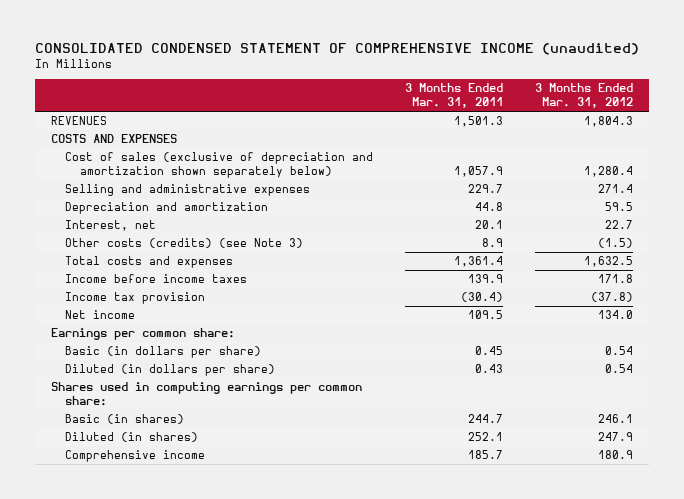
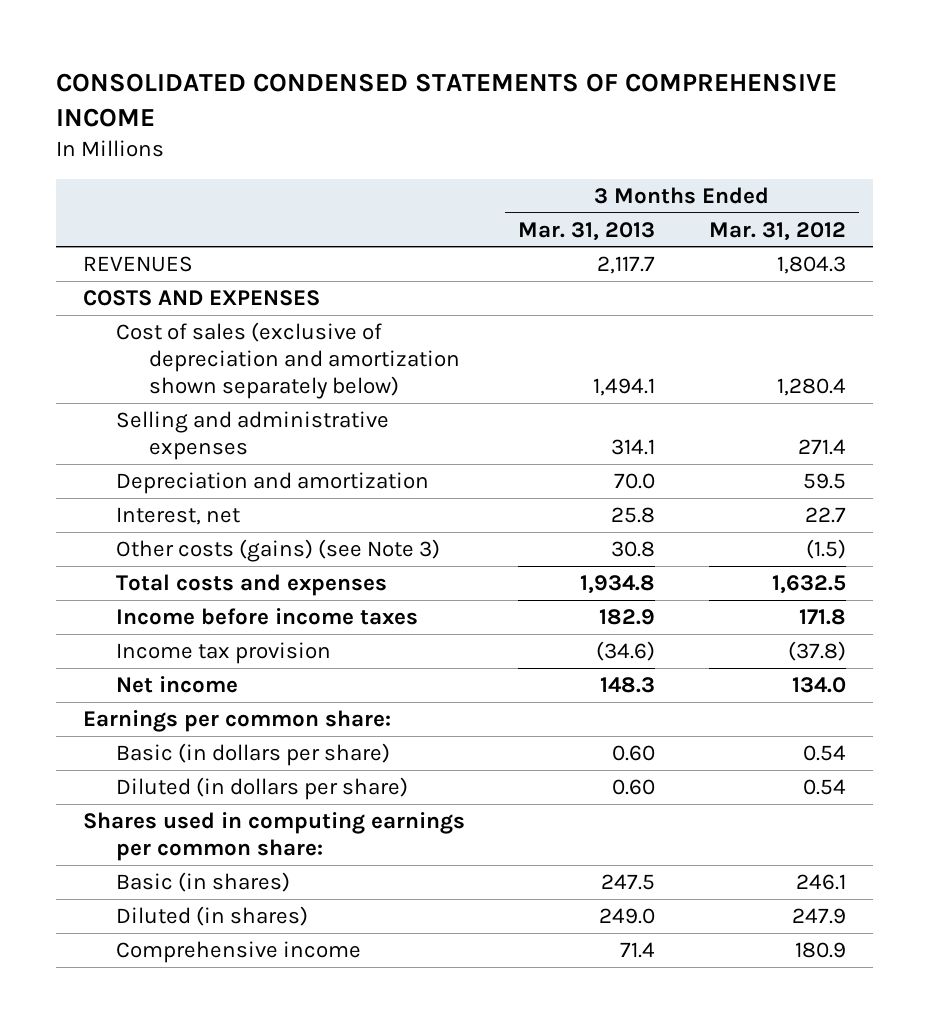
- CONSOLIDATED CONDENSED STATEMENT OF COMPREHENSIVE INCOME (unaudited)
+ CONSOLIDATED CONDENSED STATEMENTS OF COMPREHENSIVE INCOME
- | 3 Months Ended Mar. 31, 2011 | 3 Months Ended Mar. 31, 2012
+ | 3 Months Ended Mar. 31, 2013 | 3 Months Ended Mar. 31, 2012
- Other costs (credits) (see Note 3) | 8.9 | (1.5)
+ Other costs (gains) (see Note 3) | 30.8 | (1.5)

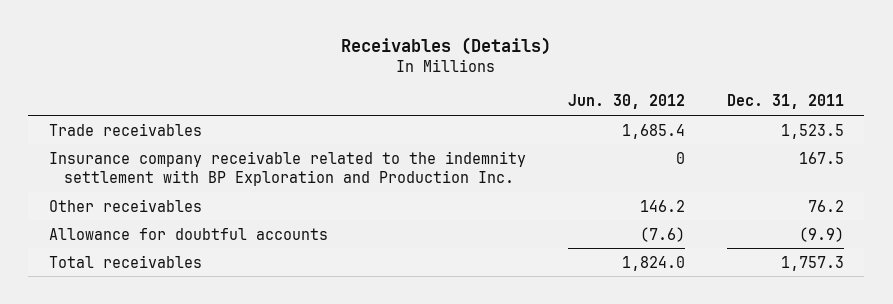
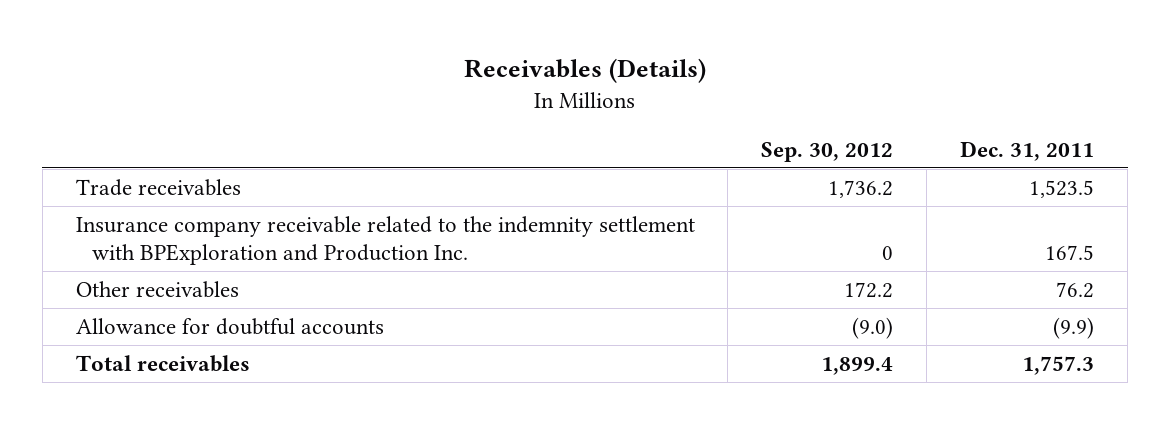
- | Jun. 30, 2012 | Dec. 31, 2011
+ | Sep. 30, 2012 | Dec. 31, 2011
- Insurance company receivable related to the indemnity settlement with BP Exploration and Production Inc. | 0 | 167.5
+ Insurance company receivable related to the indemnity settlement with BPExploration and Production Inc. | 0 | 167.5

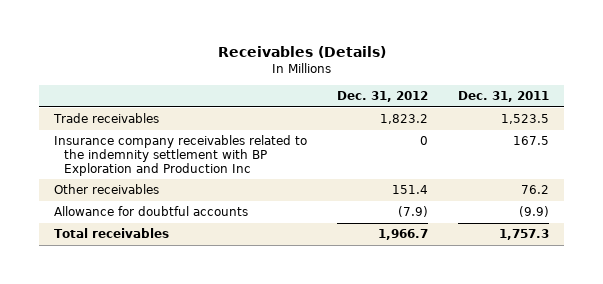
- | Sep. 30, 2012 | Dec. 31, 2011
+ | Dec. 31, 2012 | Dec. 31, 2011
- Insurance company receivable related to the indemnity settlement with BPExploration and Production Inc. | 0 | 167.5
+ Insurance company receivables related to the indemnity settlement with BP Exploration and Production Inc | 0 | 167.5

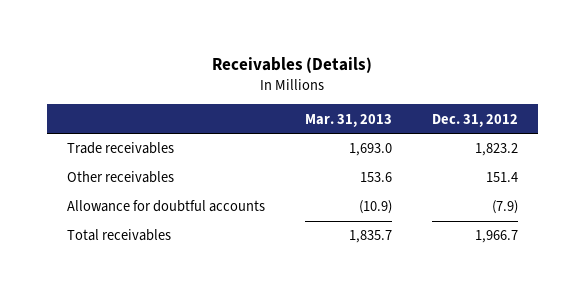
- | Dec. 31, 2012 | Dec. 31, 2011
+ | Mar. 31, 2013 | Dec. 31, 2012
- Insurance company receivables related to the indemnity settlement with BP Exploration and Production Inc | 0 | 167.5

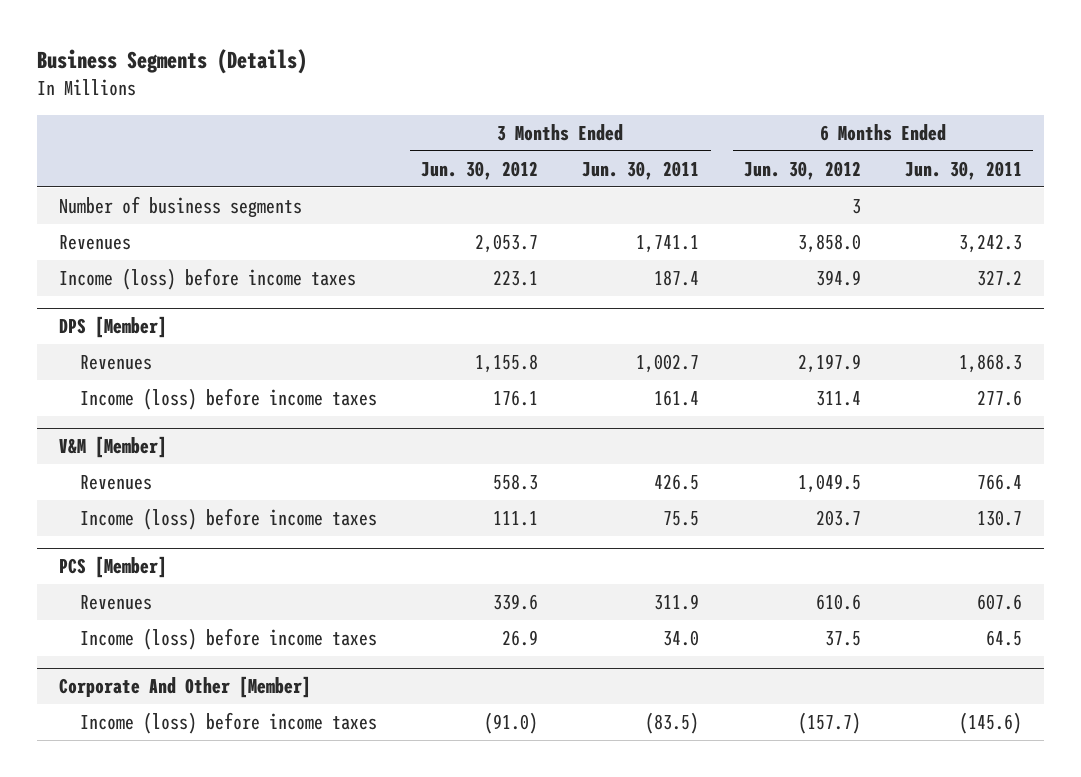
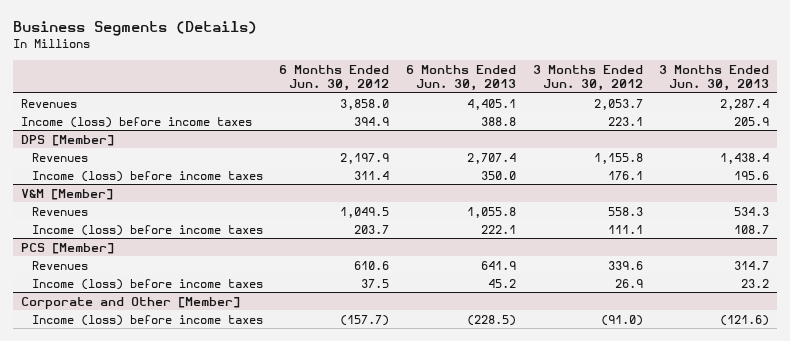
- | 3 Months Ended Jun. 30, 2012 | 3 Months Ended Jun. 30, 2011 | 6 Months Ended Jun. 30, 2012 | 6 Months Ended Jun. 30, 2011
+ | 6 Months Ended Jun. 30, 2012 | 6 Months Ended Jun. 30, 2013 | 3 Months Ended Jun. 30, 2012 | 3 Months Ended Jun. 30, 2013
- Number of business segments | | | 3 |
- Corporate And Other [Member]
+ Corporate and Other [Member]

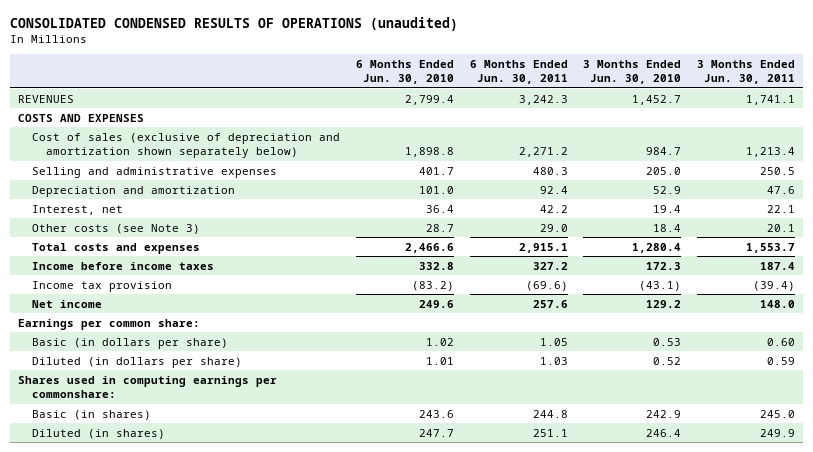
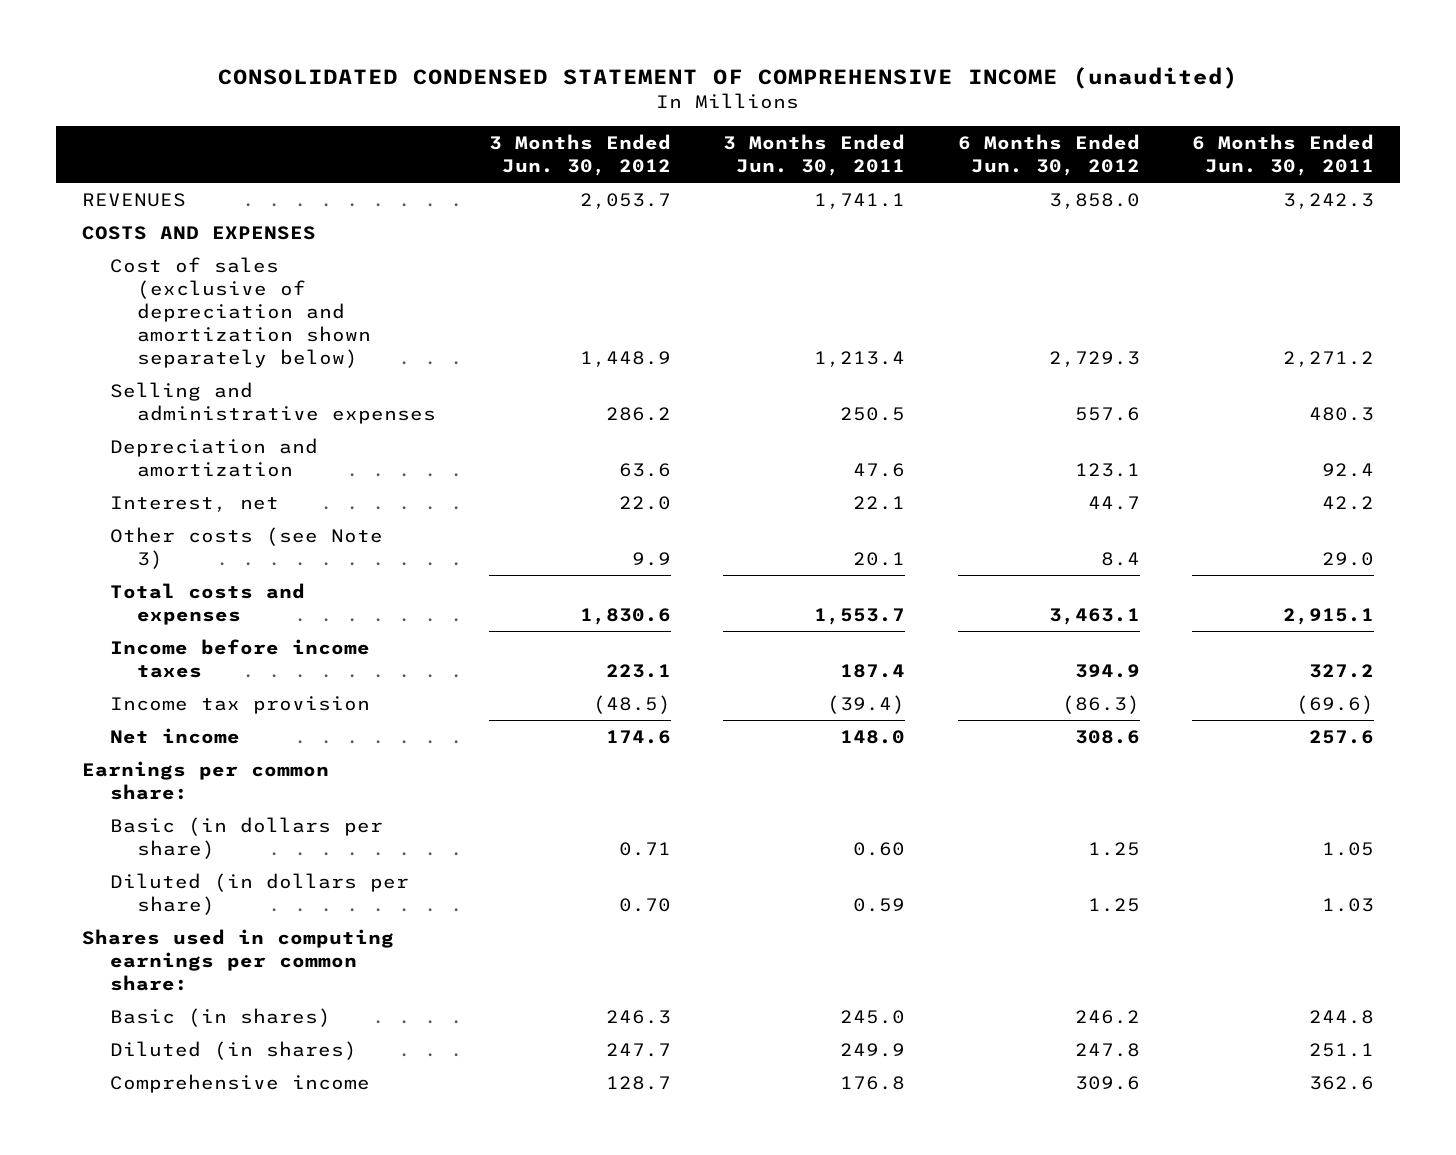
- CONSOLIDATED CONDENSED RESULTS OF OPERATIONS (unaudited)
+ CONSOLIDATED CONDENSED STATEMENT OF COMPREHENSIVE INCOME (unaudited)
- | 6 Months Ended Jun. 30, 2010 | 6 Months Ended Jun. 30, 2011 | 3 Months Ended Jun. 30, 2010 | 3 Months Ended Jun. 30, 2011
+ | 3 Months Ended Jun. 30, 2012 | 3 Months Ended Jun. 30, 2011 | 6 Months Ended Jun. 30, 2012 | 6 Months Ended Jun. 30, 2011
- Shares used in computing earnings per commonshare:
+ Shares used in computing earnings per common share:
+ Comprehensive income | 128.7 | 176.8 | 309.6 | 362.6

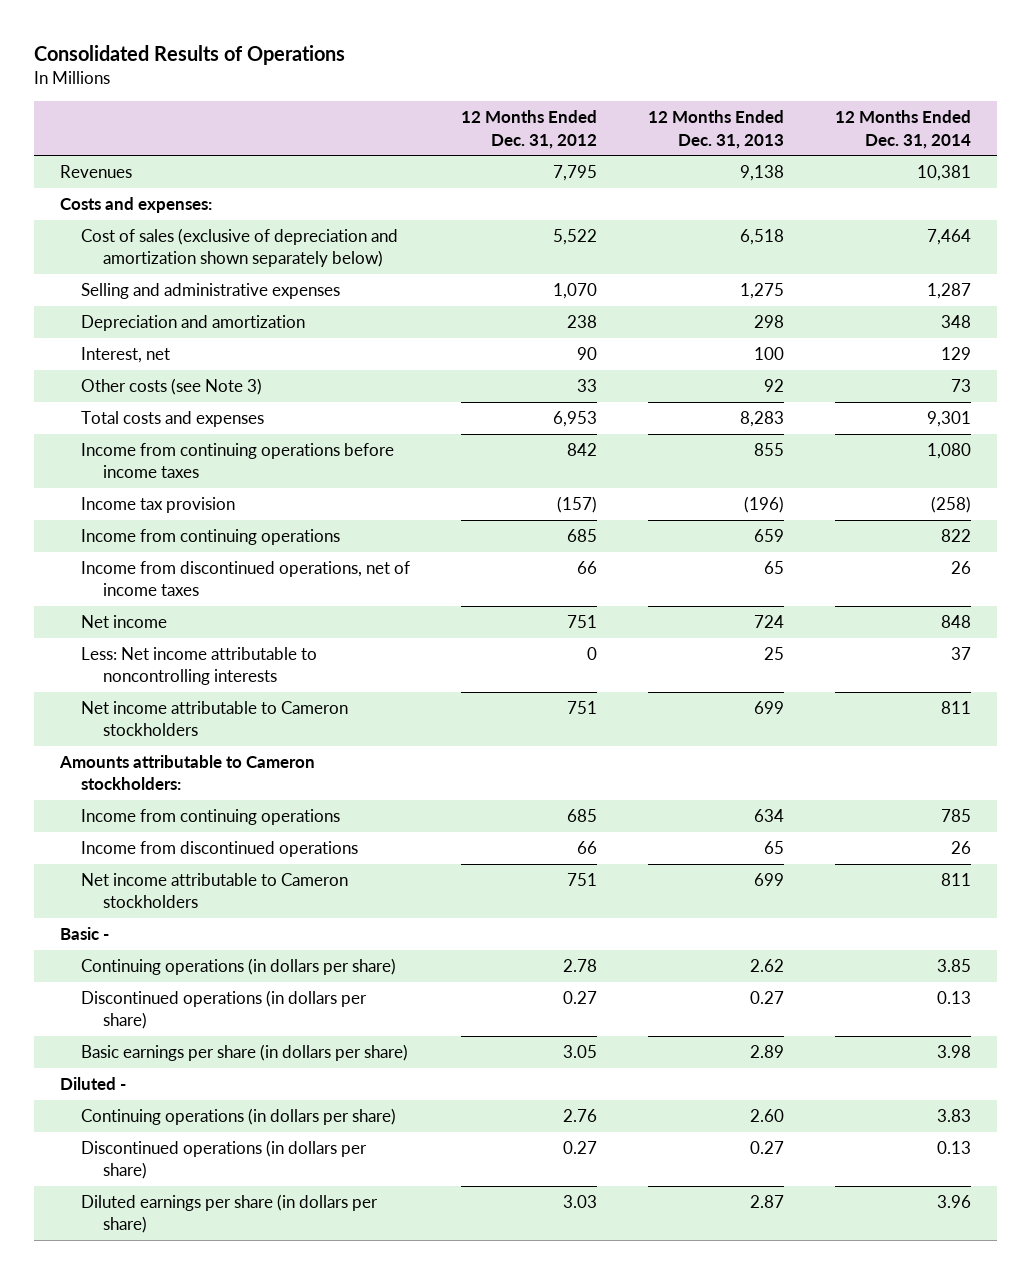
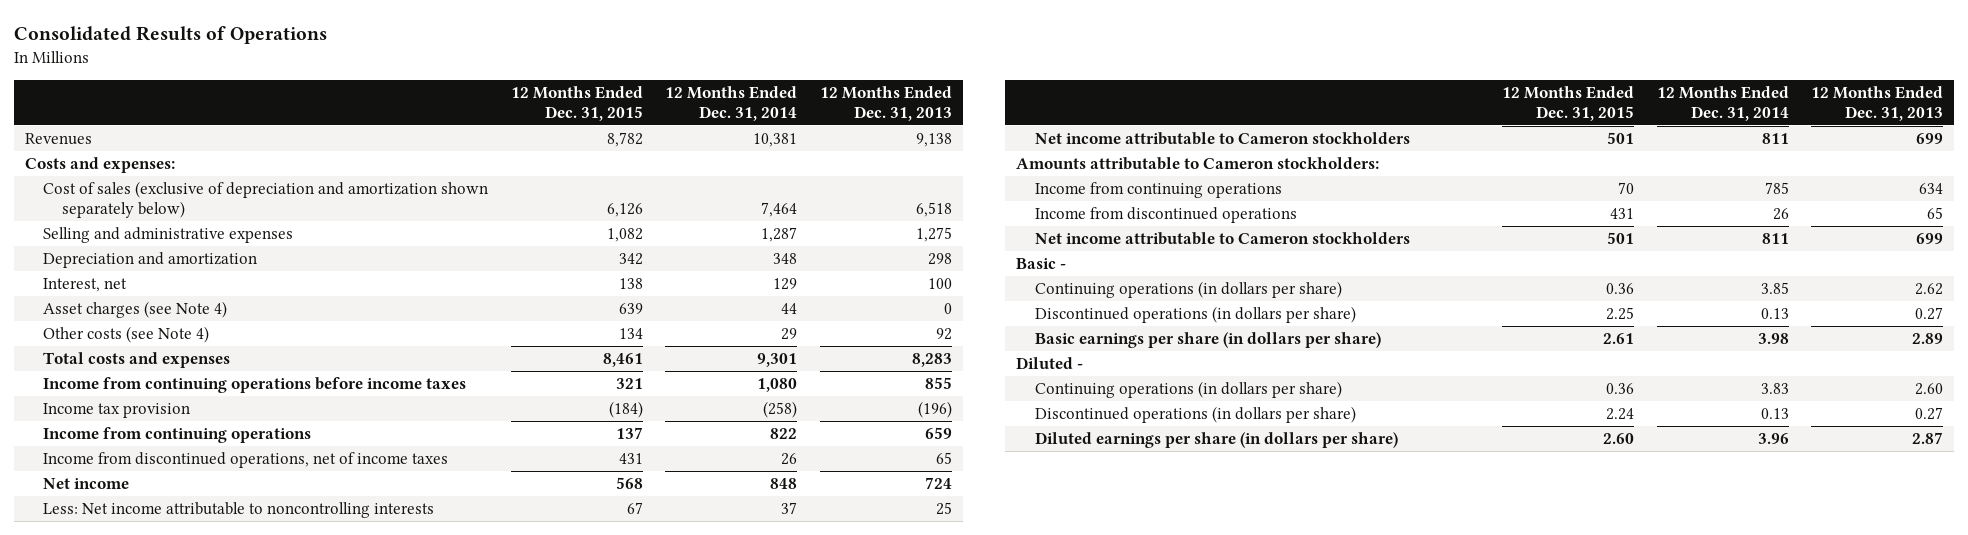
- | 12 Months Ended Dec. 31, 2012 | 12 Months Ended Dec. 31, 2013 | 12 Months Ended Dec. 31, 2014
+ | 12 Months Ended Dec. 31, 2015 | 12 Months Ended Dec. 31, 2014 | 12 Months Ended Dec. 31, 2013
- Other costs (see Note 3) | 33 | 92 | 73
+ Asset charges (see Note 4) | 639 | 44 | 0
+ Other costs (see Note 4) | 134 | 29 | 92

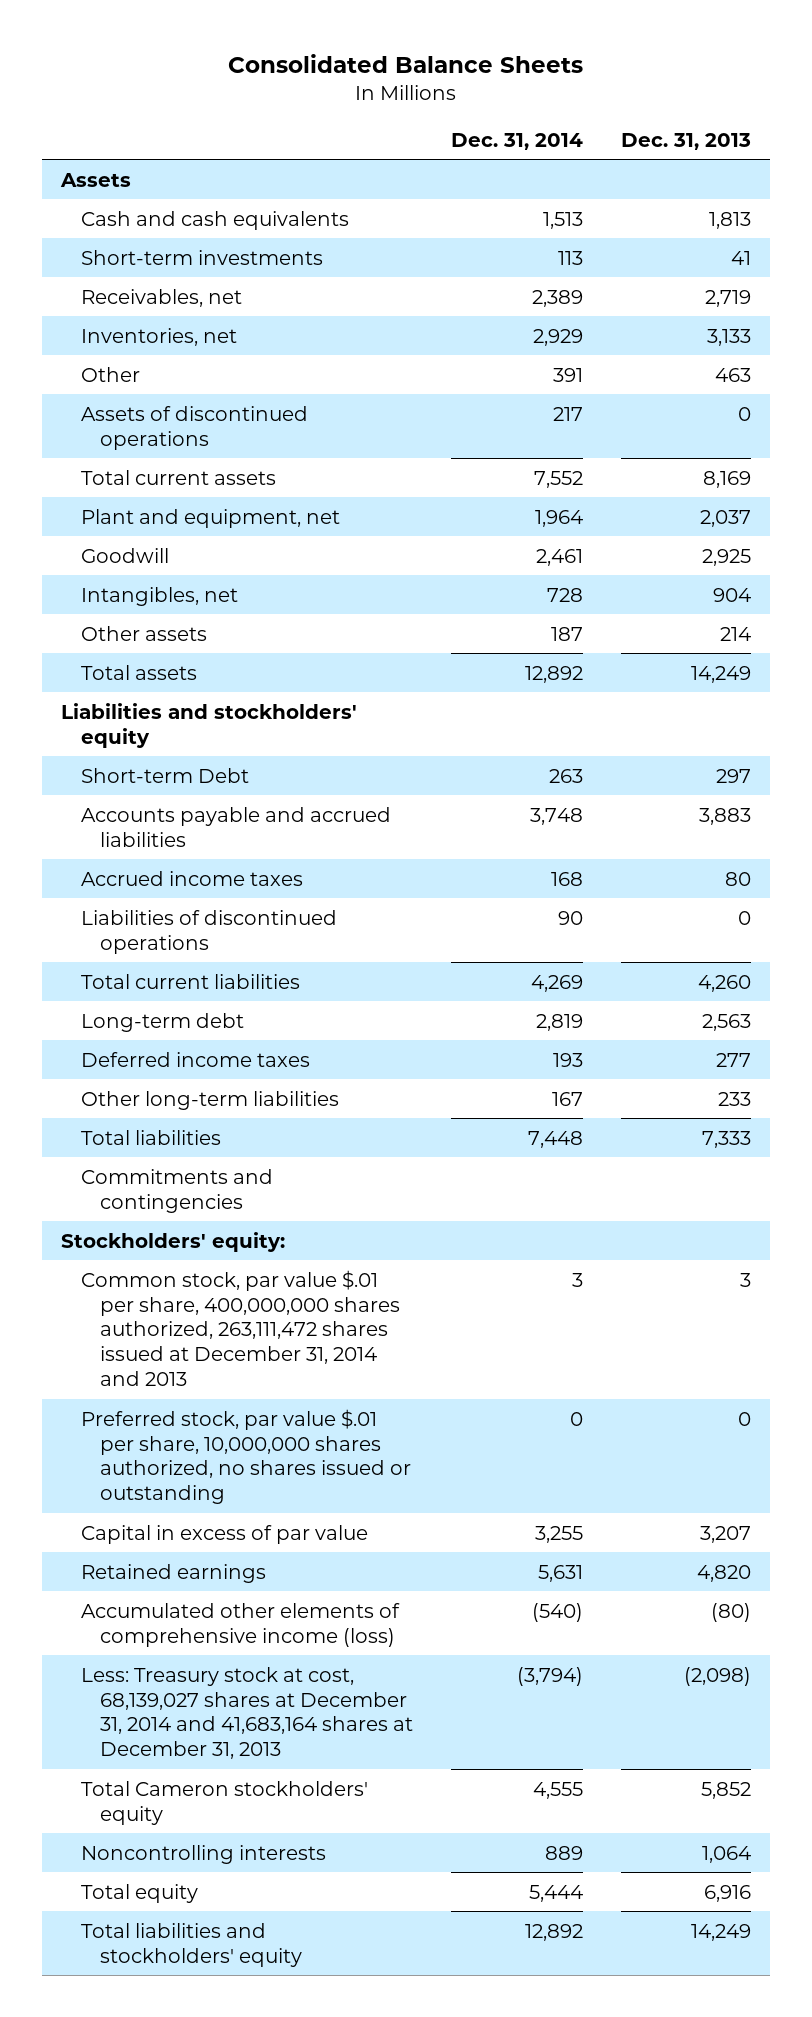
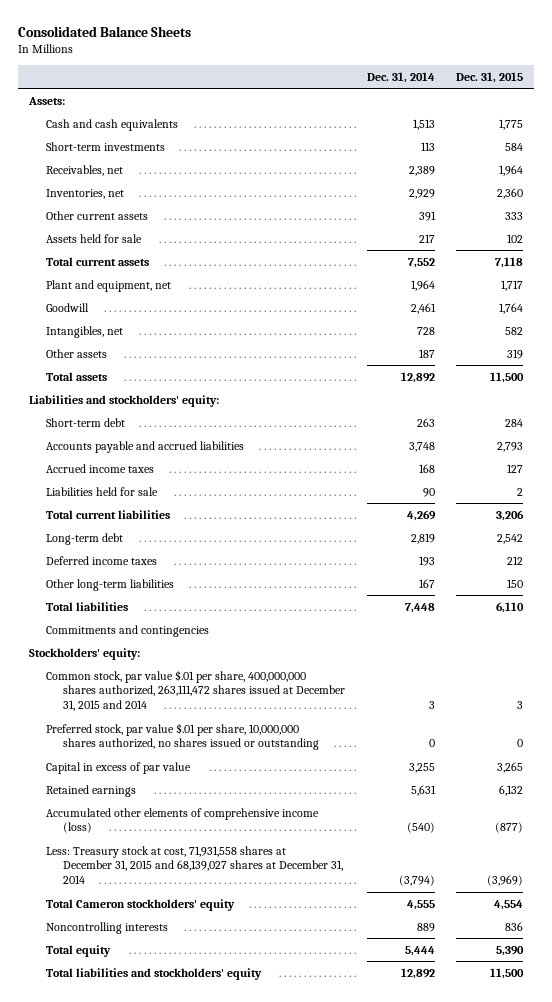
- | Dec. 31, 2014 | Dec. 31, 2013
+ | Dec. 31, 2014 | Dec. 31, 2015
- Assets
+ Assets:
- Other | 391 | 463
- Assets of discontinued operations | 217 | 0
+ Other current assets | 391 | 333
+ Assets held for sale | 217 | 102
- Liabilities and stockholders' equity
- Short-term Debt | 263 | 297
+ Liabilities and stockholders' equity:
+ Short-term debt | 263 | 284
- Liabilities of discontinued operations | 90 | 0
+ Liabilities held for sale | 90 | 2
- Common stock, par value $.01 per share, 400,000,000 shares authorized, 263,111,472 shares issued at December 31, 2014 and 2013 | 3 | 3
+ Common stock, par value $.01 per share, 400,000,000 shares authorized, 263,111,472 shares issued at December 31, 2015 and 2014 | 3 | 3
- Less: Treasury stock at cost, 68,139,027 shares at December 31, 2014 and 41,683,164 shares at December 31, 2013 | (3,794) | (2,098)
+ Less: Treasury stock at cost, 71,931,558 shares at December 31, 2015 and 68,139,027 shares at December 31, 2014 | (3,794) | (3,969)

